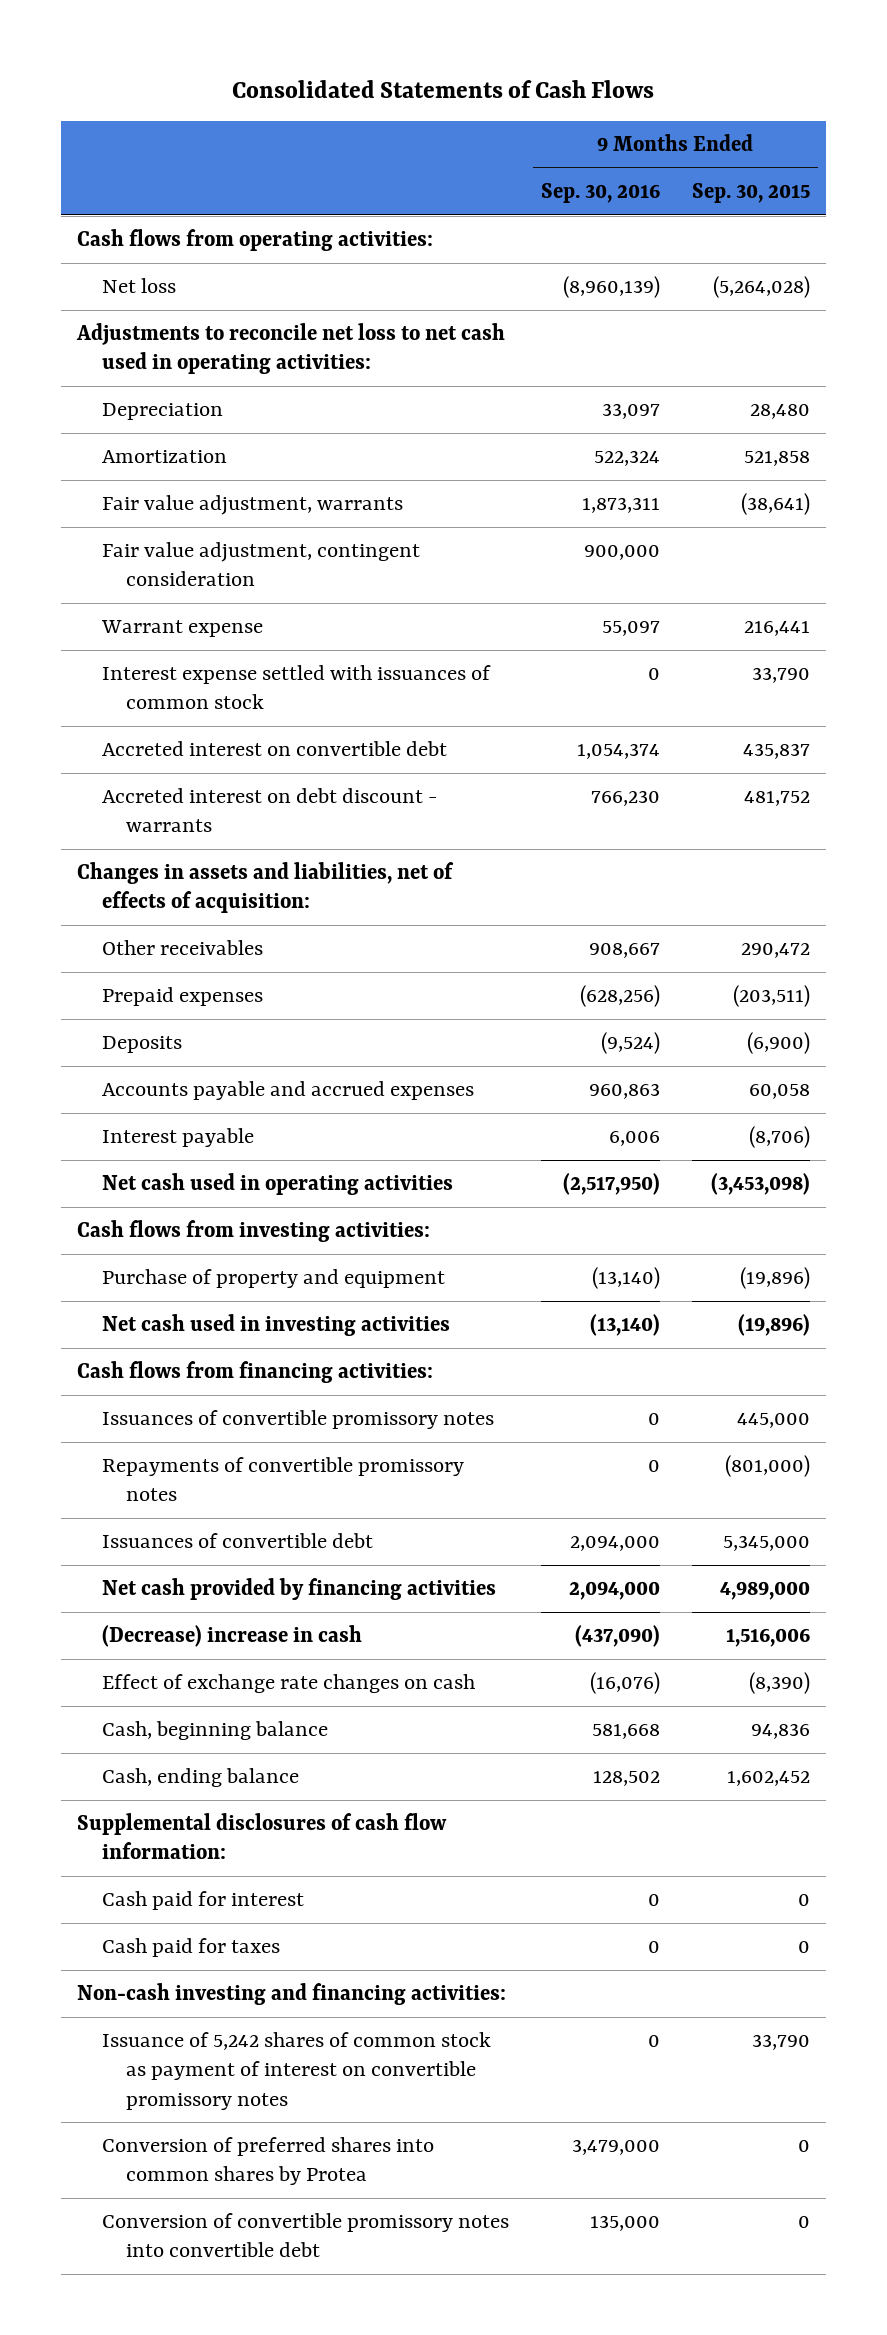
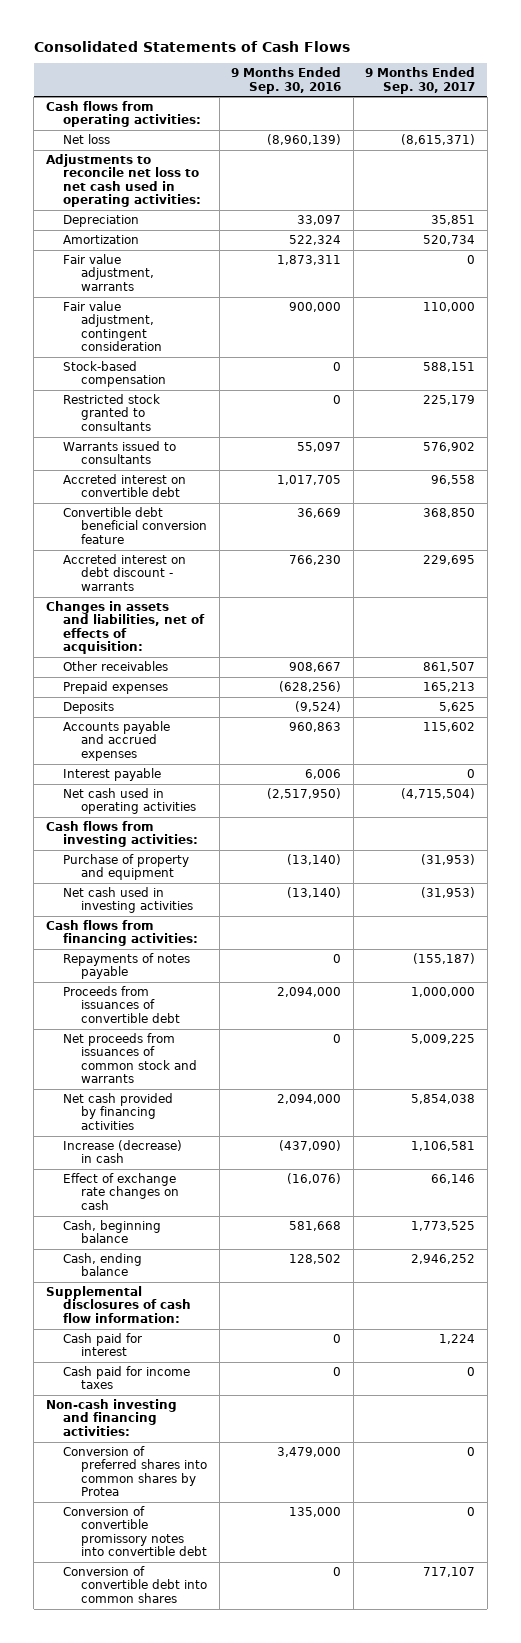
- | 9 Months Ended Sep. 30, 2016 | 9 Months Ended Sep. 30, 2015
+ | 9 Months Ended Sep. 30, 2016 | 9 Months Ended Sep. 30, 2017
- Warrant expense | 55,097 | 216,441
- Interest expense settled with issuances of common stock | 0 | 33,790
- Accreted interest on convertible debt | 1,054,374 | 435,837
+ Stock-based compensation | 0 | 588,151
+ Restricted stock granted to consultants | 0 | 225,179
+ Warrants issued to consultants | 55,097 | 576,902
+ Accreted interest on convertible debt | 1,017,705 | 96,558
+ Convertible debt beneficial conversion feature | 36,669 | 368,850
- Issuances of convertible promissory notes | 0 | 445,000
- Repayments of convertible promissory notes | 0 | (801,000)
- Issuances of convertible debt | 2,094,000 | 5,345,000
+ Repayments of notes payable | 0 | (155,187)
+ Proceeds from issuances of convertible debt | 2,094,000 | 1,000,000
+ Net proceeds from issuances of common stock and warrants | 0 | 5,009,225
- (Decrease) increase in cash | (437,090) | 1,516,006
+ Increase (decrease) in cash | (437,090) | 1,106,581
- Cash paid for taxes | 0 | 0
+ Cash paid for income taxes | 0 | 0
- Issuance of 5,242 shares of common stock as payment of interest on convertible promissory notes | 0 | 33,790
+ Conversion of convertible debt into common shares | 0 | 717,107

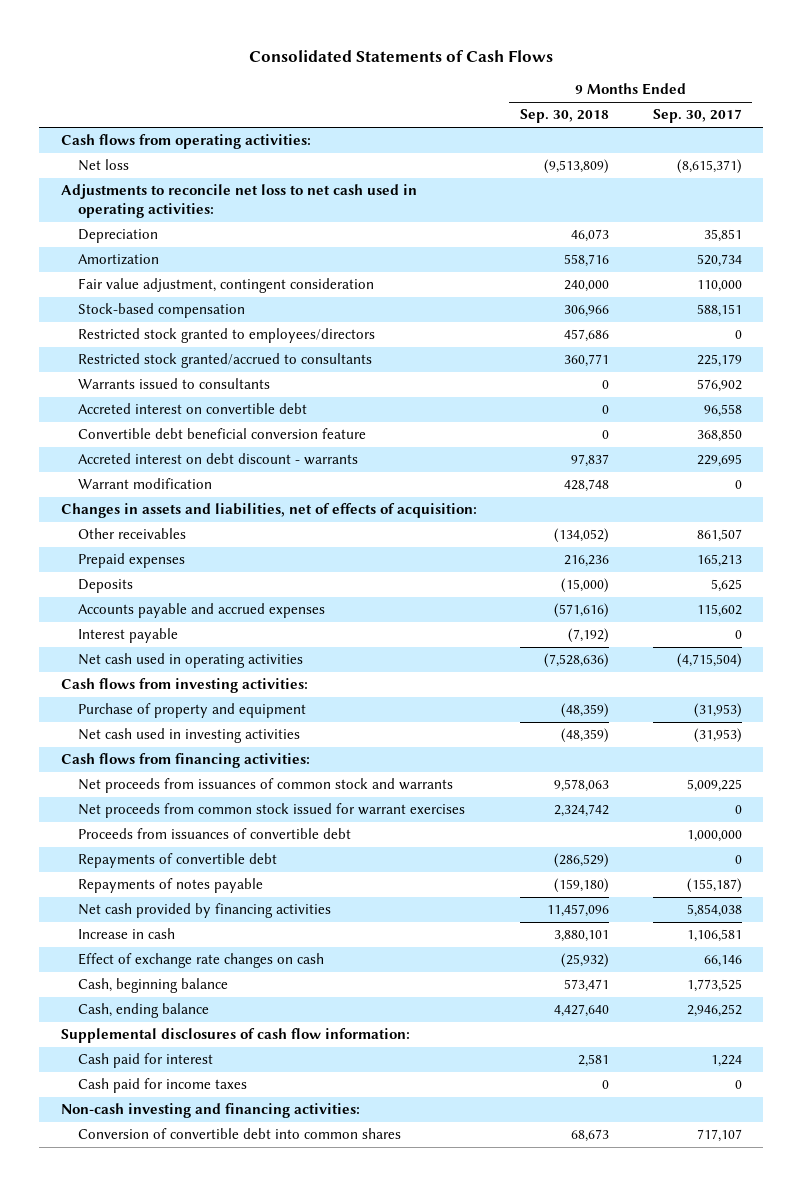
- | 9 Months Ended Sep. 30, 2016 | 9 Months Ended Sep. 30, 2017
+ | 9 Months Ended Sep. 30, 2018 | 9 Months Ended Sep. 30, 2017
- Fair value adjustment, warrants | 1,873,311 | 0
- Restricted stock granted to consultants | 0 | 225,179
+ Restricted stock granted to employees/directors | 457,686 | 0
+ Restricted stock granted/accrued to consultants | 360,771 | 225,179
+ Warrant modification | 428,748 | 0
+ Net proceeds from common stock issued for warrant exercises | 2,324,742 | 0
moved down: Proceeds from issuances of convertible debt | | 1,000,000
+ Repayments of convertible debt | (286,529) | 0
moved down: Repayments of notes payable | (159,180) | (155,187)
- Increase (decrease) in cash | (437,090) | 1,106,581
+ Increase in cash | 3,880,101 | 1,106,581
- Conversion of preferred shares into common shares by Protea | 3,479,000 | 0
- Conversion of convertible promissory notes into convertible debt | 135,000 | 0

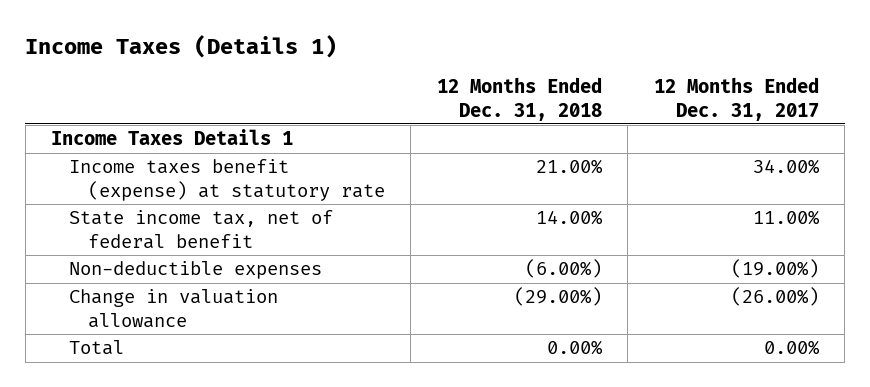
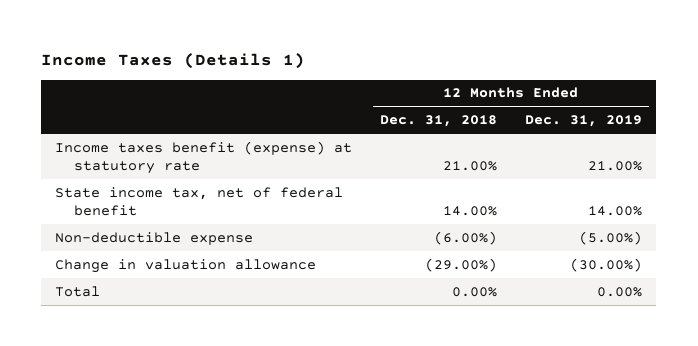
- | 12 Months Ended Dec. 31, 2018 | 12 Months Ended Dec. 31, 2017
+ | 12 Months Ended Dec. 31, 2018 | 12 Months Ended Dec. 31, 2019
- Income Taxes Details 1
- Non-deductible expenses | (6.00%) | (19.00%)
+ Non-deductible expense | (6.00%) | (5.00%)

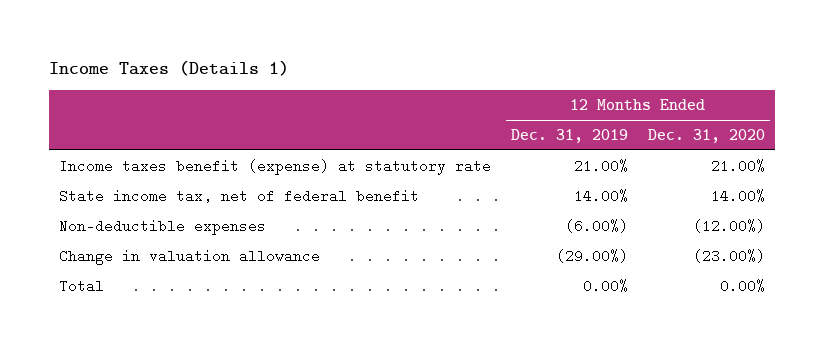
- | 12 Months Ended Dec. 31, 2018 | 12 Months Ended Dec. 31, 2019
+ | 12 Months Ended Dec. 31, 2019 | 12 Months Ended Dec. 31, 2020
- Non-deductible expense | (6.00%) | (5.00%)
- Change in valuation allowance | (29.00%) | (30.00%)
+ Non-deductible expenses | (6.00%) | (12.00%)
+ Change in valuation allowance | (29.00%) | (23.00%)

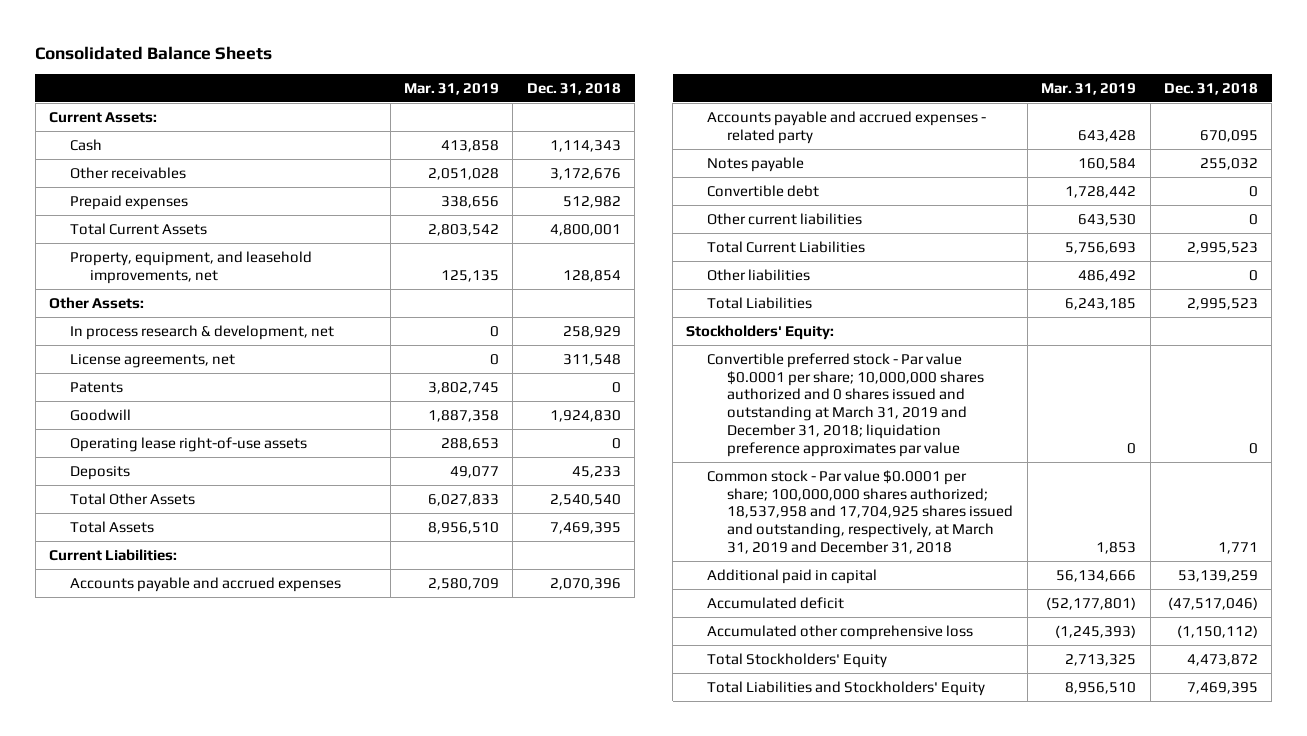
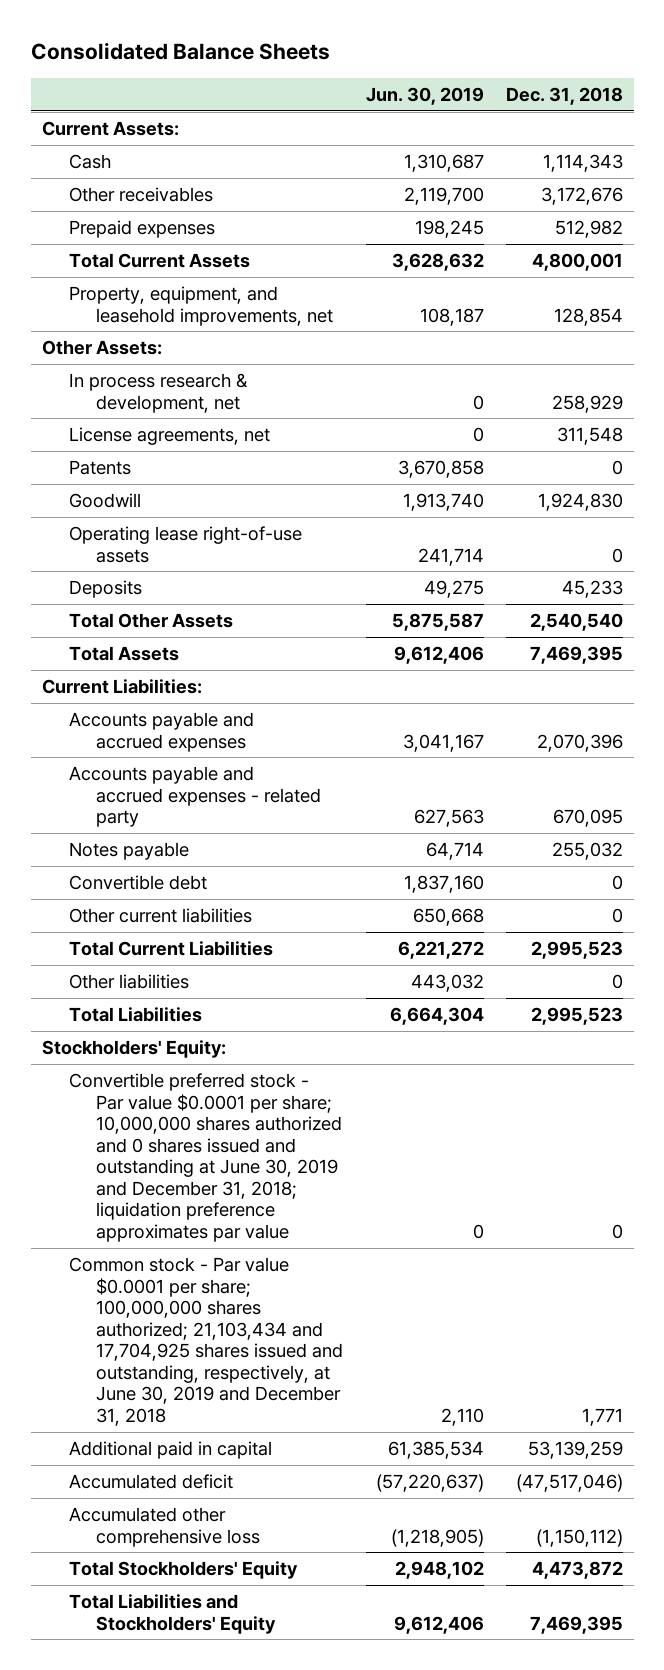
- | Mar. 31, 2019 | Dec. 31, 2018
+ | Jun. 30, 2019 | Dec. 31, 2018
- Convertible preferred stock - Par value $0.0001 per share; 10,000,000 shares authorized and 0 shares issued and outstanding at March 31, 2019 and December 31, 2018; liquidation preference approximates par value | 0 | 0
- Common stock - Par value $0.0001 per share; 100,000,000 shares authorized; 18,537,958 and 17,704,925 shares issued and outstanding, respectively, at March 31, 2019 and December 31, 2018 | 1,853 | 1,771
+ Convertible preferred stock - Par value $0.0001 per share; 10,000,000 shares authorized and 0 shares issued and outstanding at June 30, 2019 and December 31, 2018; liquidation preference approximates par value | 0 | 0
+ Common stock - Par value $0.0001 per share; 100,000,000 shares authorized; 21,103,434 and 17,704,925 shares issued and outstanding, respectively, at June 30, 2019 and December 31, 2018 | 2,110 | 1,771

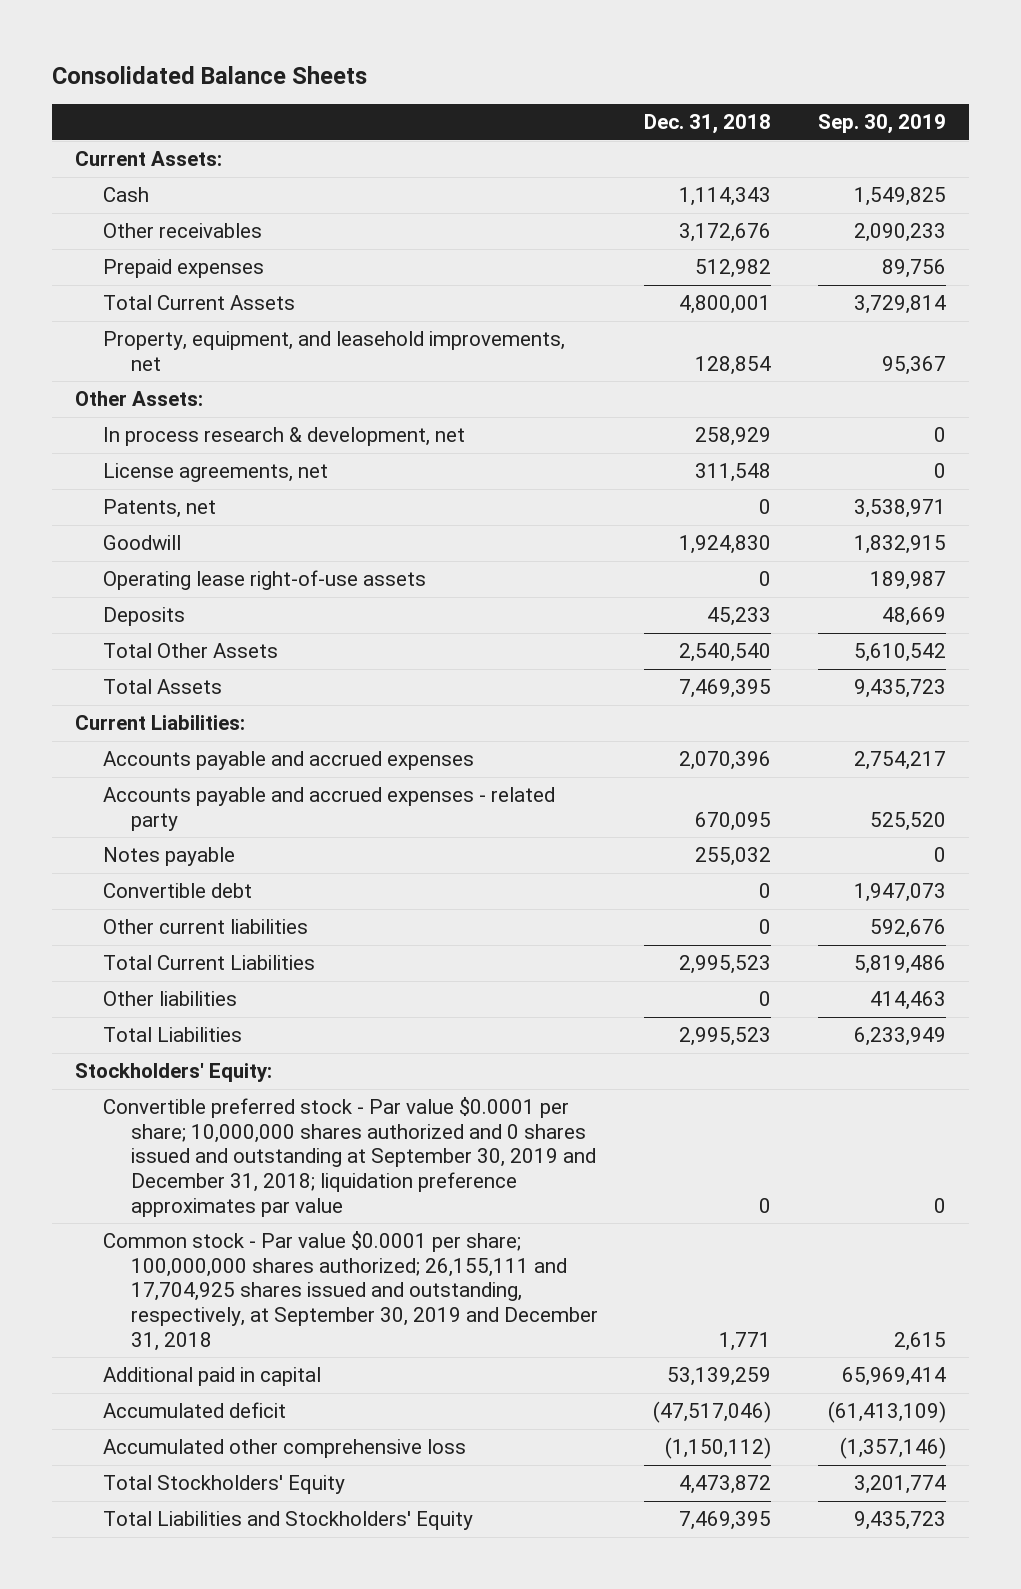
- | Jun. 30, 2019 | Dec. 31, 2018
+ | Dec. 31, 2018 | Sep. 30, 2019
- Patents | 3,670,858 | 0
+ Patents, net | 0 | 3,538,971
- Convertible preferred stock - Par value $0.0001 per share; 10,000,000 shares authorized and 0 shares issued and outstanding at June 30, 2019 and December 31, 2018; liquidation preference approximates par value | 0 | 0
- Common stock - Par value $0.0001 per share; 100,000,000 shares authorized; 21,103,434 and 17,704,925 shares issued and outstanding, respectively, at June 30, 2019 and December 31, 2018 | 2,110 | 1,771
+ Convertible preferred stock - Par value $0.0001 per share; 10,000,000 shares authorized and 0 shares issued and outstanding at September 30, 2019 and December 31, 2018; liquidation preference approximates par value | 0 | 0
+ Common stock - Par value $0.0001 per share; 100,000,000 shares authorized; 26,155,111 and 17,704,925 shares issued and outstanding, respectively, at September 30, 2019 and December 31, 2018 | 1,771 | 2,615

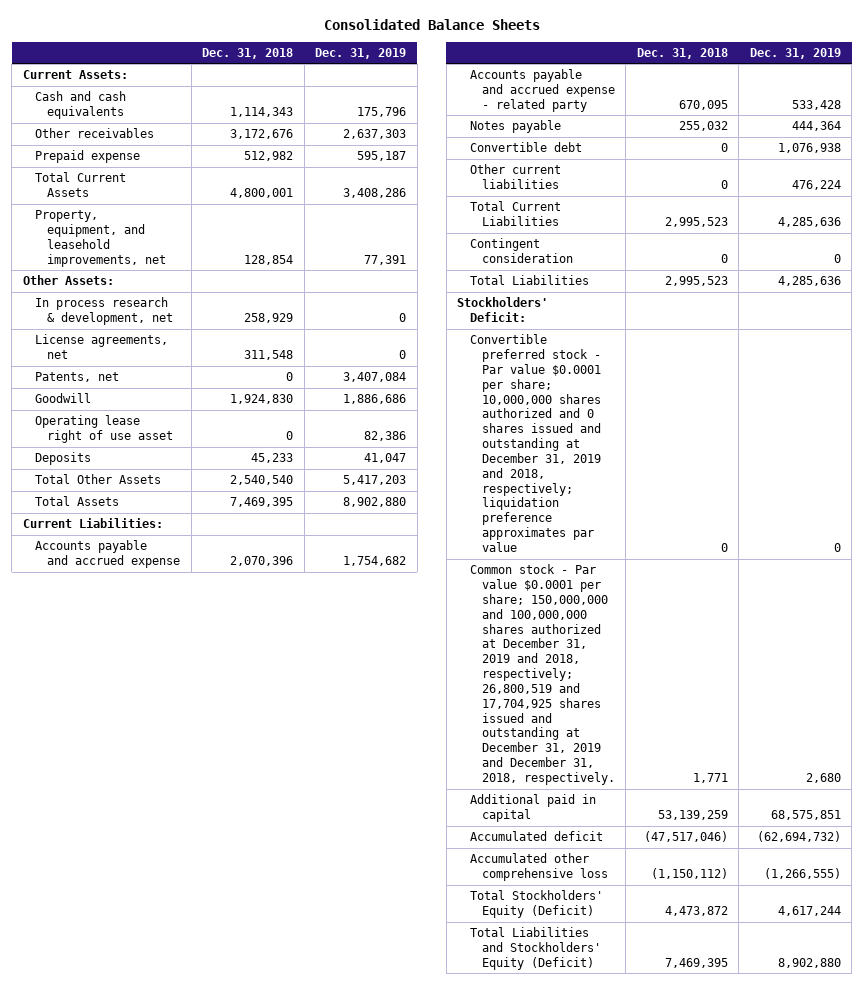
- | Dec. 31, 2018 | Sep. 30, 2019
+ | Dec. 31, 2018 | Dec. 31, 2019
- Cash | 1,114,343 | 1,549,825
+ Cash and cash equivalents | 1,114,343 | 175,796
- Prepaid expenses | 512,982 | 89,756
+ Prepaid expense | 512,982 | 595,187
- Operating lease right-of-use assets | 0 | 189,987
+ Operating lease right of use asset | 0 | 82,386
- Accounts payable and accrued expenses | 2,070,396 | 2,754,217
- Accounts payable and accrued expenses - related party | 670,095 | 525,520
+ Accounts payable and accrued expense | 2,070,396 | 1,754,682
+ Accounts payable and accrued expense - related party | 670,095 | 533,428
- Other liabilities | 0 | 414,463
+ Contingent consideration | 0 | 0
- Stockholders' Equity:
- Convertible preferred stock - Par value $0.0001 per share; 10,000,000 shares authorized and 0 shares issued and outstanding at September 30, 2019 and December 31, 2018; liquidation preference approximates par value | 0 | 0
- Common stock - Par value $0.0001 per share; 100,000,000 shares authorized; 26,155,111 and 17,704,925 shares issued and outstanding, respectively, at September 30, 2019 and December 31, 2018 | 1,771 | 2,615
+ Stockholders' Deficit:
+ Convertible preferred stock - Par value $0.0001 per share; 10,000,000 shares authorized and 0 shares issued and outstanding at December 31, 2019 and 2018, respectively; liquidation preference approximates par value | 0 | 0
+ Common stock - Par value $0.0001 per share; 150,000,000 and 100,000,000 shares authorized at December 31, 2019 and 2018, respectively; 26,800,519 and 17,704,925 shares issued and outstanding at December 31, 2019 and December 31, 2018, respectively. | 1,771 | 2,680
- Total Stockholders' Equity | 4,473,872 | 3,201,774
- Total Liabilities and Stockholders' Equity | 7,469,395 | 9,435,723
+ Total Stockholders' Equity (Deficit) | 4,473,872 | 4,617,244
+ Total Liabilities and Stockholders' Equity (Deficit) | 7,469,395 | 8,902,880

